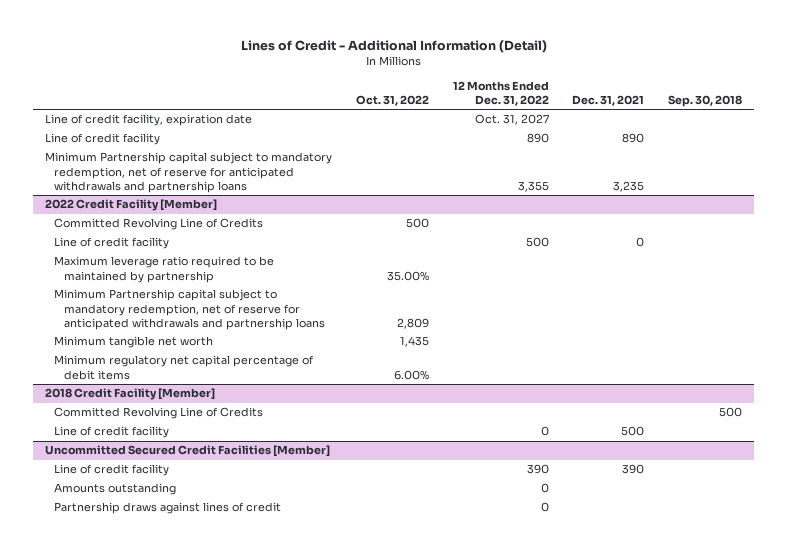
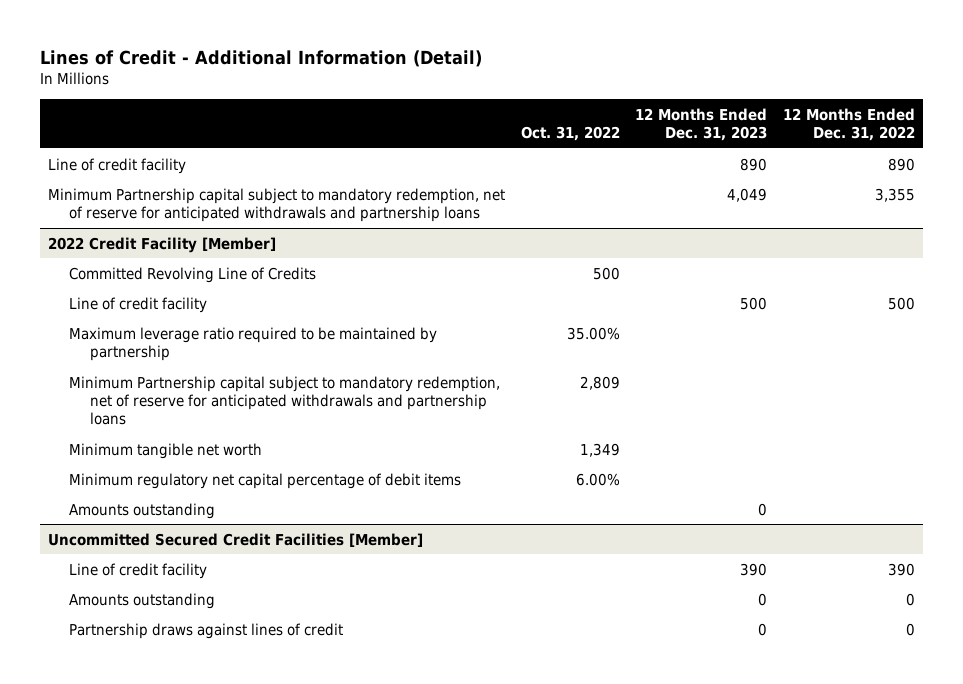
- | Oct. 31, 2022 | 12 Months Ended Dec. 31, 2022 | Dec. 31, 2021 | Sep. 30, 2018
+ | Oct. 31, 2022 | 12 Months Ended Dec. 31, 2023 | 12 Months Ended Dec. 31, 2022
- Line of credit facility, expiration date | | Oct. 31, 2027 | |
@ 2022 Credit Facility [Member]
- Minimum tangible net worth | 1,435 | | |
+ Minimum tangible net worth | 1,349 | |
- 2018 Credit Facility [Member]
- Committed Revolving Line of Credits | | | | 500
- Line of credit facility | | 0 | 500 |
@ 2022 Credit Facility [Member]
+ Amounts outstanding | | 0 |

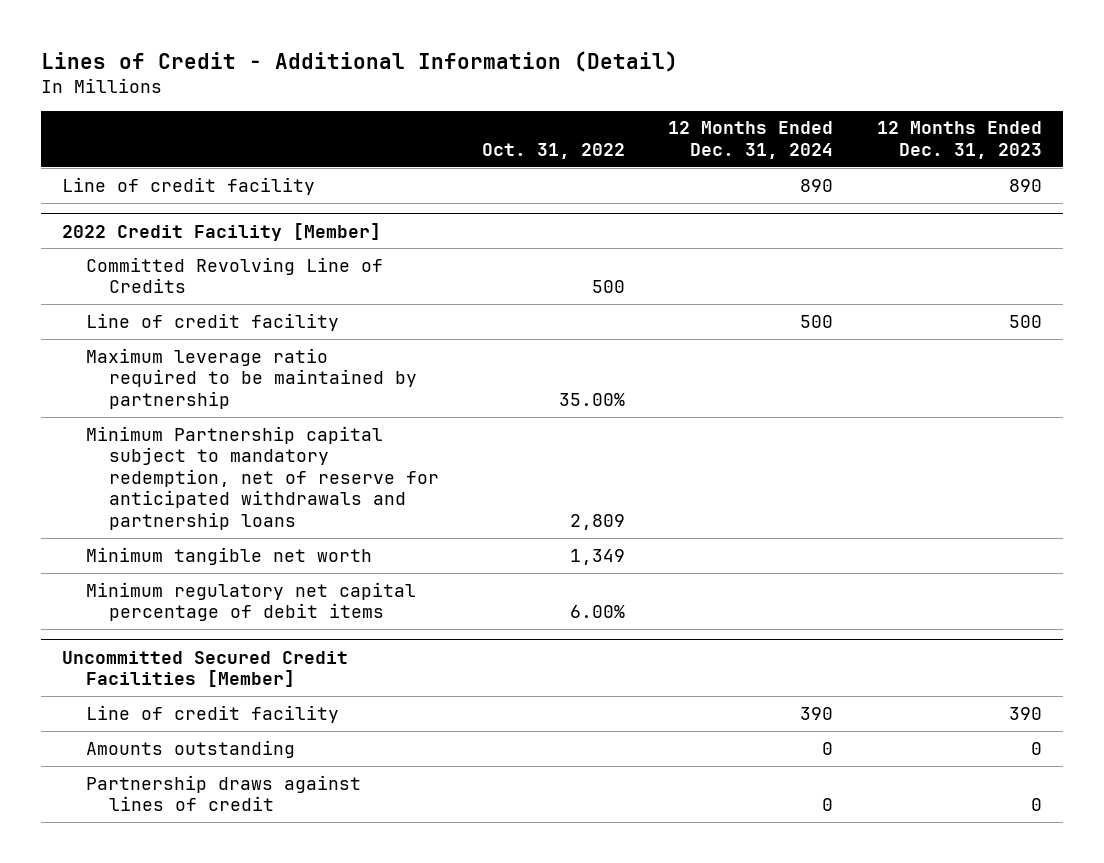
- | Oct. 31, 2022 | 12 Months Ended Dec. 31, 2023 | 12 Months Ended Dec. 31, 2022
+ | Oct. 31, 2022 | 12 Months Ended Dec. 31, 2024 | 12 Months Ended Dec. 31, 2023
- Minimum Partnership capital subject to mandatory redemption, net of reserve for anticipated withdrawals and partnership loans | | 4,049 | 3,355
@ 2022 Credit Facility [Member]
- Amounts outstanding | | 0 |

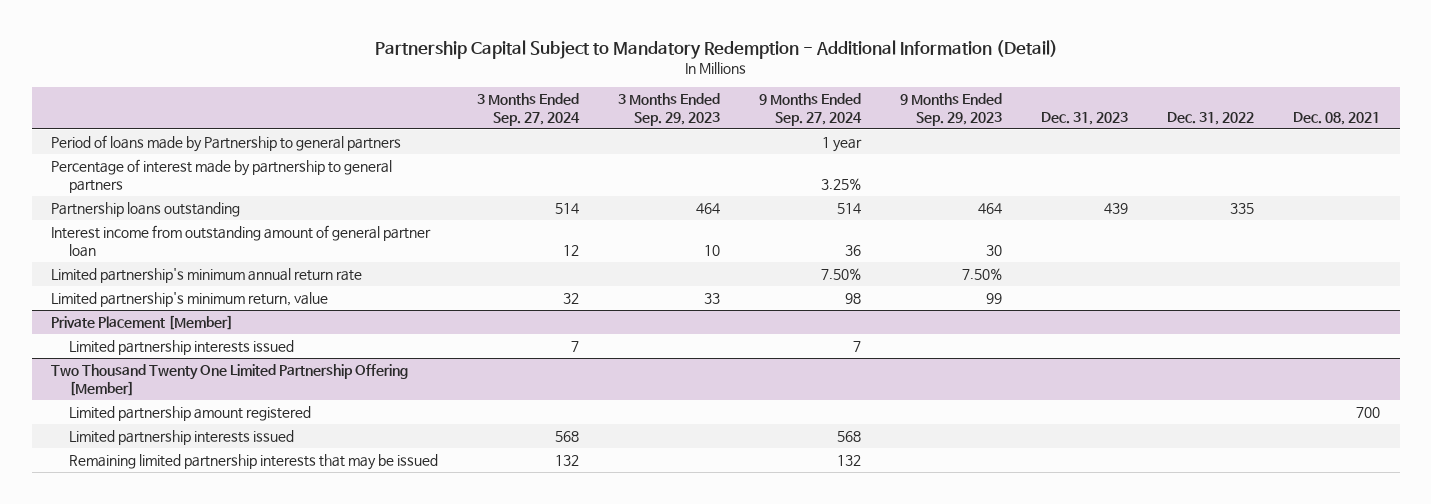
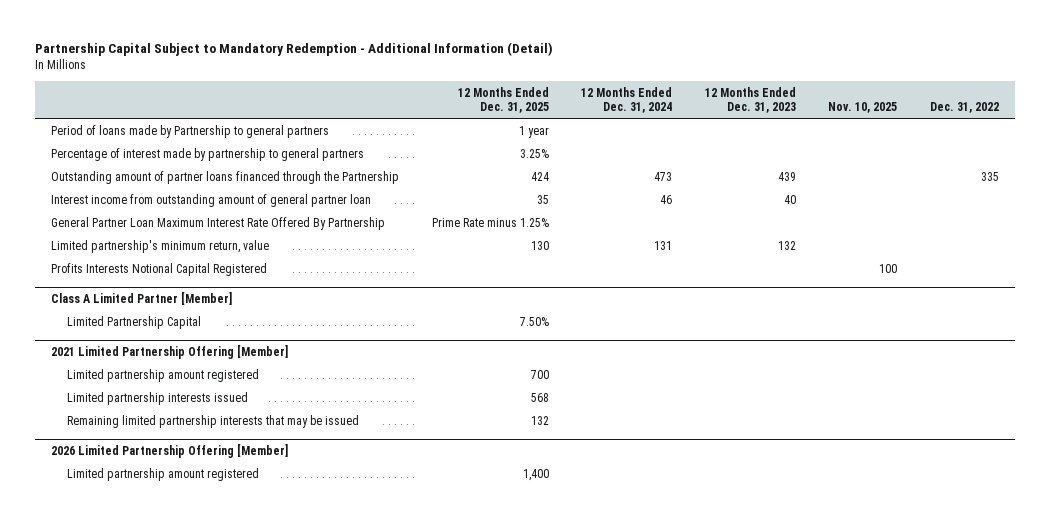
- | 3 Months Ended Sep. 27, 2024 | 3 Months Ended Sep. 29, 2023 | 9 Months Ended Sep. 27, 2024 | 9 Months Ended Sep. 29, 2023 | Dec. 31, 2023 | Dec. 31, 2022 | Dec. 08, 2021
+ | 12 Months Ended Dec. 31, 2025 | 12 Months Ended Dec. 31, 2024 | 12 Months Ended Dec. 31, 2023 | Nov. 10, 2025 | Dec. 31, 2022
- Partnership loans outstanding | 514 | 464 | 514 | 464 | 439 | 335 |
+ Outstanding amount of partner loans financed through the Partnership | 424 | 473 | 439 | | 335
- Limited partnership's minimum annual return rate | | | 7.50% | 7.50% | | |
+ General Partner Loan Maximum Interest Rate Offered By Partnership | Prime Rate minus 1.25% | | | |
- Private Placement [Member]
- Limited partnership interests issued | 7 | | 7 | | | |
- Two Thousand Twenty One Limited Partnership Offering [Member]
+ Profits Interests Notional Capital Registered | | | | 100 |
+ Class A Limited Partner [Member]
+ Limited Partnership Capital | 7.50% | | | |
+ 2021 Limited Partnership Offering [Member]
+ 2026 Limited Partnership Offering [Member]
+ Limited partnership amount registered | 1,400 | | | |

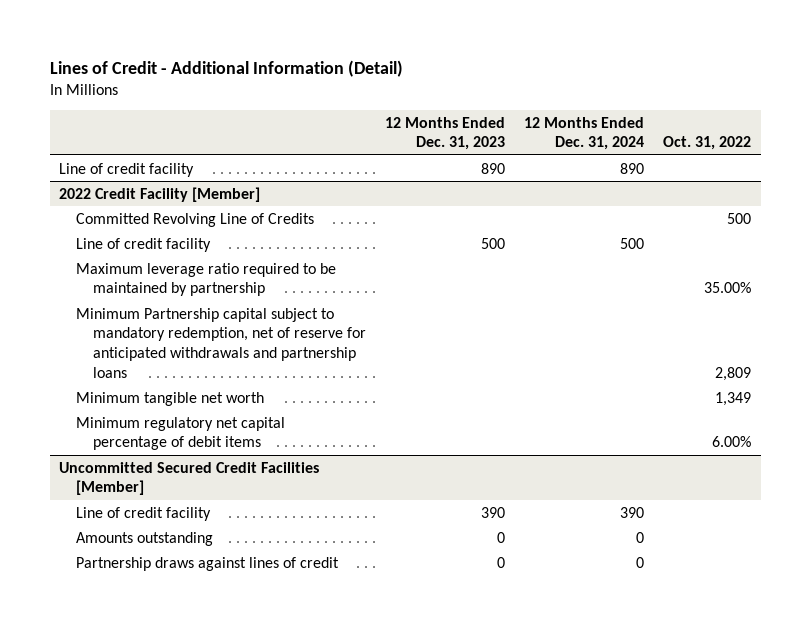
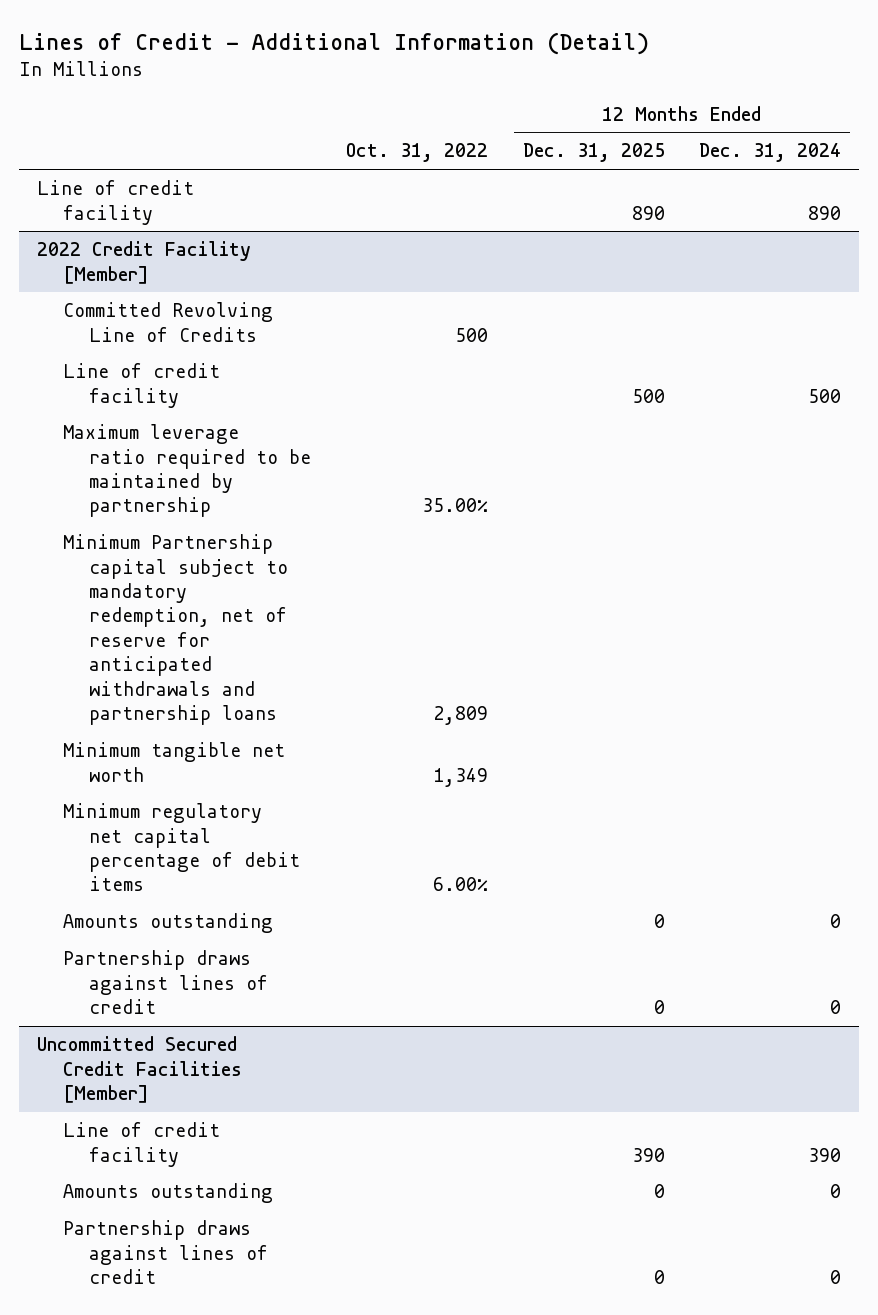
- | 12 Months Ended Dec. 31, 2023 | 12 Months Ended Dec. 31, 2024 | Oct. 31, 2022
+ | Oct. 31, 2022 | 12 Months Ended Dec. 31, 2025 | 12 Months Ended Dec. 31, 2024
@ 2022 Credit Facility [Member]
+ Amounts outstanding | | 0 | 0
+ Partnership draws against lines of credit | | 0 | 0

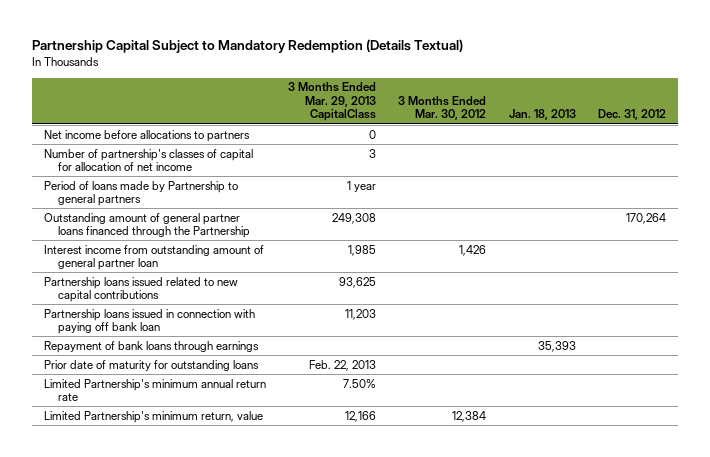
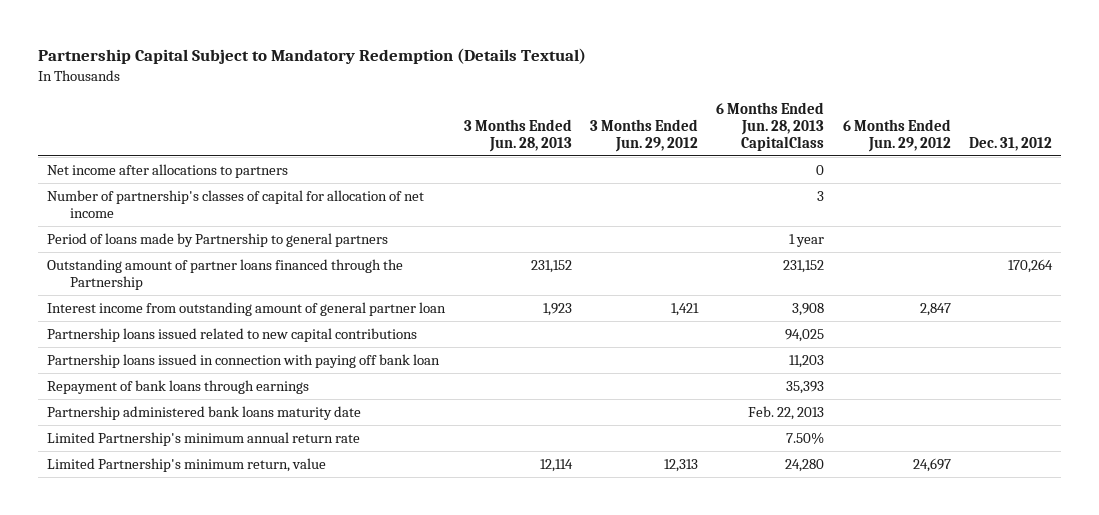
- | 3 Months Ended Mar. 29, 2013 CapitalClass | 3 Months Ended Mar. 30, 2012 | Jan. 18, 2013 | Dec. 31, 2012
+ | 3 Months Ended Jun. 28, 2013 | 3 Months Ended Jun. 29, 2012 | 6 Months Ended Jun. 28, 2013 CapitalClass | 6 Months Ended Jun. 29, 2012 | Dec. 31, 2012
- Net income before allocations to partners | 0 | | |
+ Net income after allocations to partners | | | 0 | |
- Outstanding amount of general partner loans financed through the Partnership | 249,308 | | | 170,264
+ Outstanding amount of partner loans financed through the Partnership | 231,152 | | 231,152 | | 170,264
- Prior date of maturity for outstanding loans | Feb. 22, 2013 | | |
+ Partnership administered bank loans maturity date | | | Feb. 22, 2013 | |

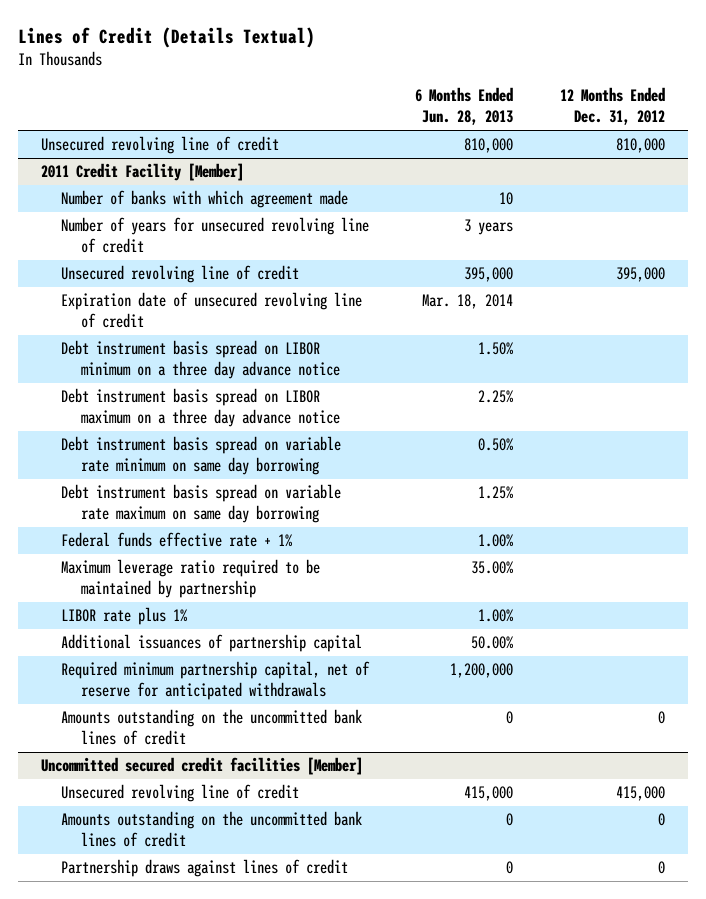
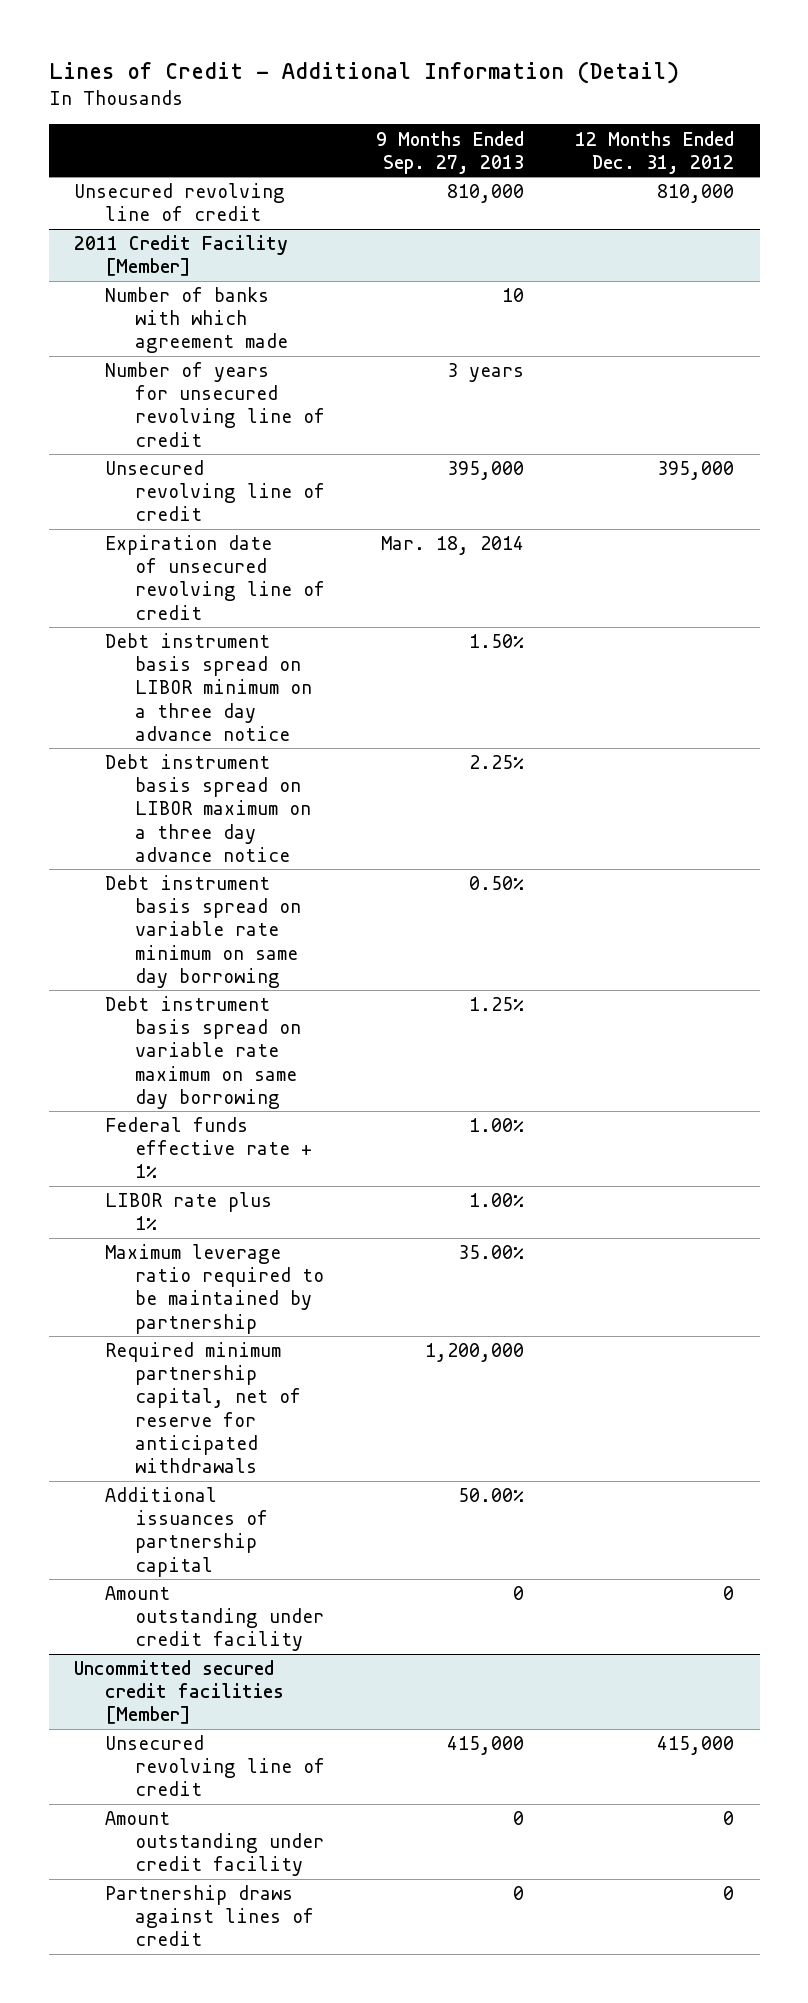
- Lines of Credit (Details Textual)
+ Lines of Credit - Additional Information (Detail)
- | 6 Months Ended Jun. 28, 2013 | 12 Months Ended Dec. 31, 2012
+ | 9 Months Ended Sep. 27, 2013 | 12 Months Ended Dec. 31, 2012
@ 2011 Credit Facility [Member]
moved down: Maximum leverage ratio required to be maintained by partnership | 35.00% |
- Amounts outstanding on the uncommitted bank lines of credit | 0 | 0
moved down: Additional issuances of partnership capital | 50.00% |
+ Amount outstanding under credit facility | 0 | 0
@ Uncommitted secured credit facilities [Member]
- Amounts outstanding on the uncommitted bank lines of credit | 0 | 0
+ Amount outstanding under credit facility | 0 | 0

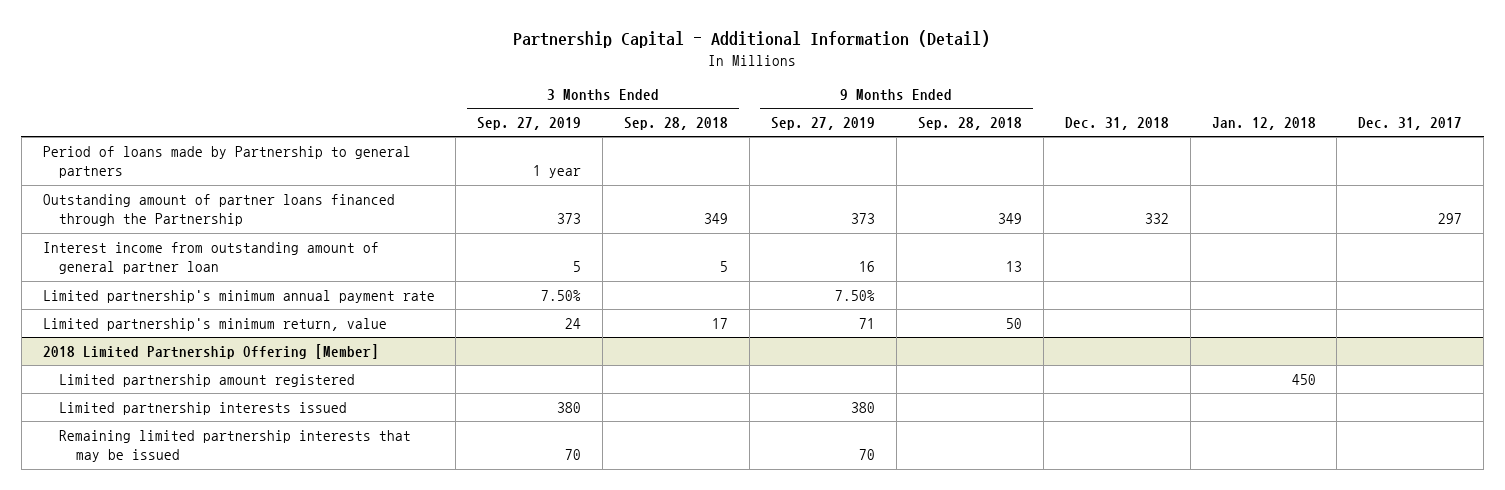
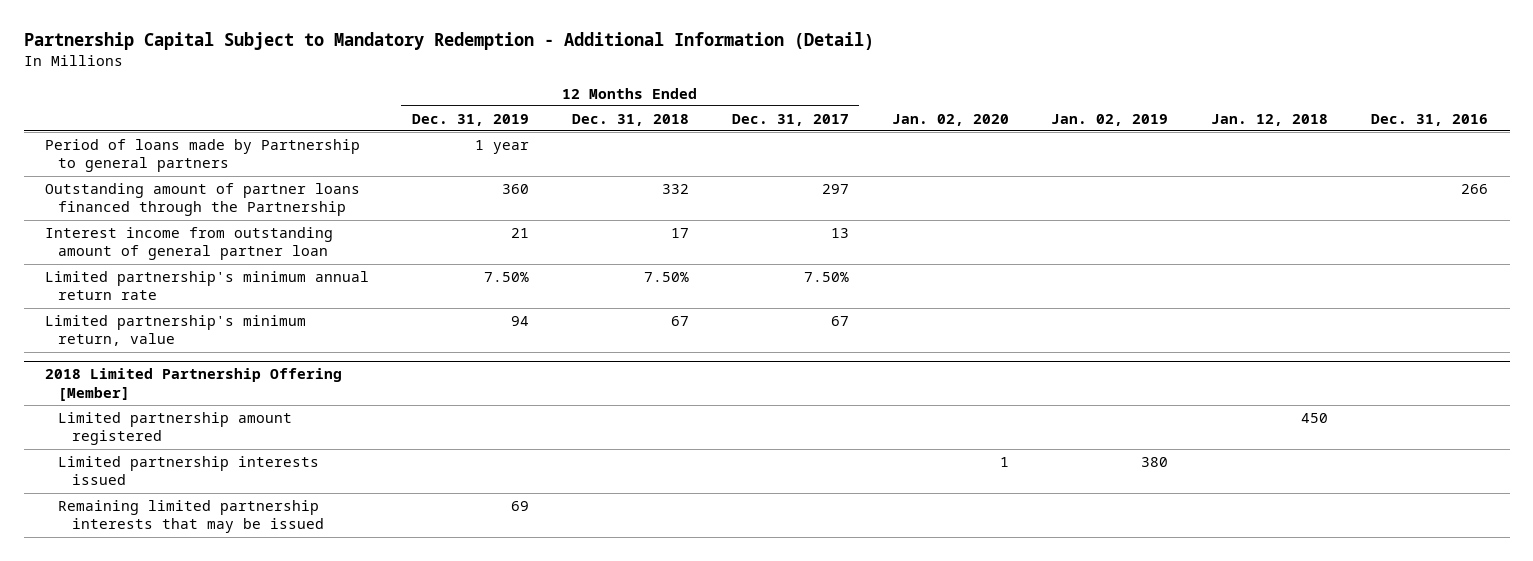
- Partnership Capital - Additional Information (Detail)
+ Partnership Capital Subject to Mandatory Redemption - Additional Information (Detail)
- | 3 Months Ended Sep. 27, 2019 | 3 Months Ended Sep. 28, 2018 | 9 Months Ended Sep. 27, 2019 | 9 Months Ended Sep. 28, 2018 | Dec. 31, 2018 | Jan. 12, 2018 | Dec. 31, 2017
+ | 12 Months Ended Dec. 31, 2019 | 12 Months Ended Dec. 31, 2018 | 12 Months Ended Dec. 31, 2017 | Jan. 02, 2020 | Jan. 02, 2019 | Jan. 12, 2018 | Dec. 31, 2016
- Limited partnership's minimum annual payment rate | 7.50% | | 7.50% | | | |
+ Limited partnership's minimum annual return rate | 7.50% | 7.50% | 7.50% | | | |

